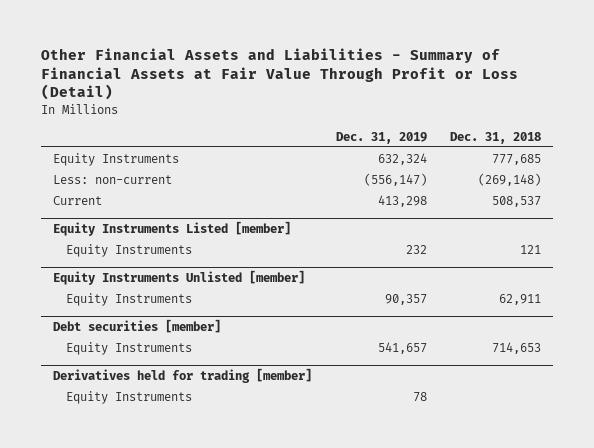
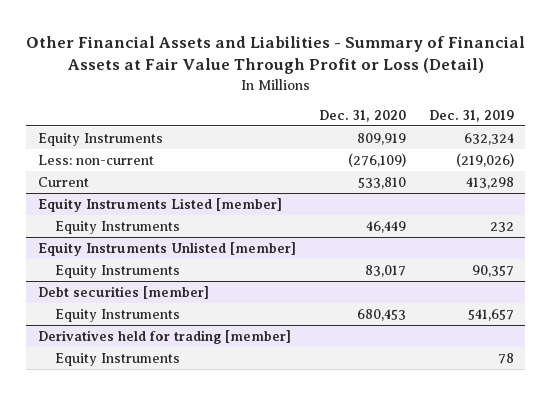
- | Dec. 31, 2019 | Dec. 31, 2018
+ | Dec. 31, 2020 | Dec. 31, 2019
- Less: non-current | (556,147) | (269,148)
+ Less: non-current | (276,109) | (219,026)

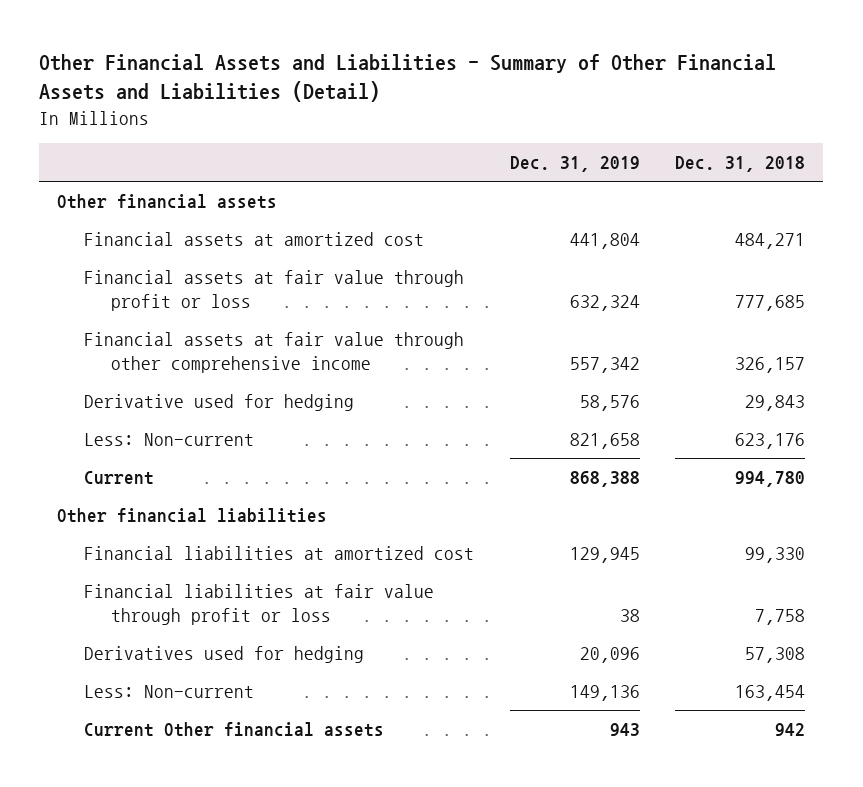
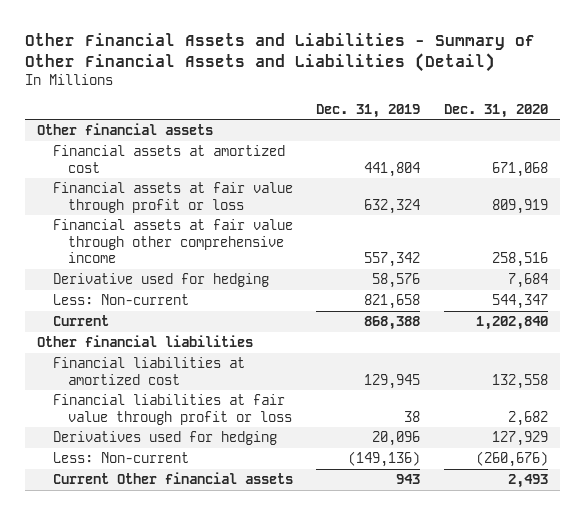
- | Dec. 31, 2019 | Dec. 31, 2018
+ | Dec. 31, 2019 | Dec. 31, 2020
- Less: Non-current | 149,136 | 163,454
+ Less: Non-current | (149,136) | (260,676)

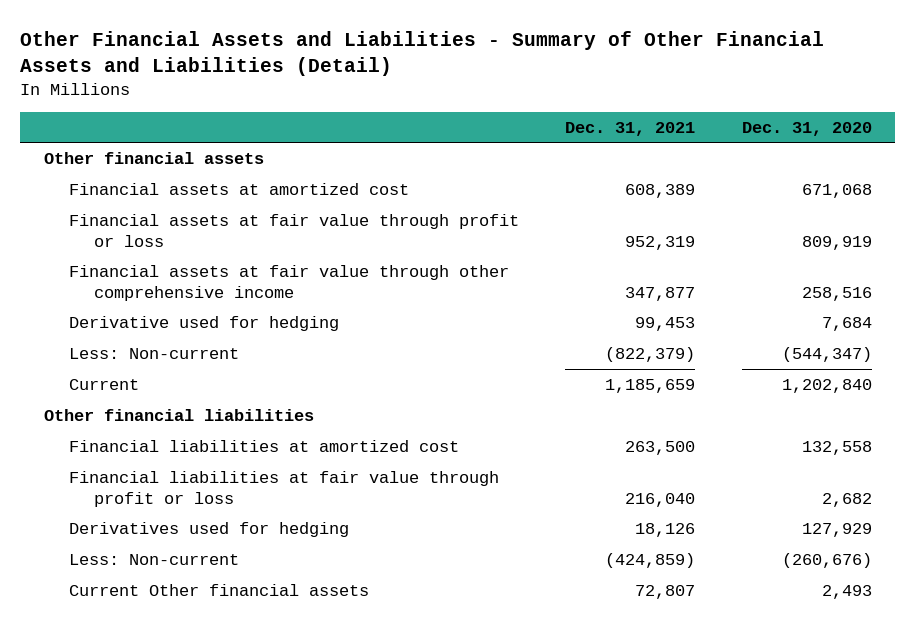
- | Dec. 31, 2019 | Dec. 31, 2020
+ | Dec. 31, 2021 | Dec. 31, 2020
- Less: Non-current | 821,658 | 544,347
+ Less: Non-current | (822,379) | (544,347)

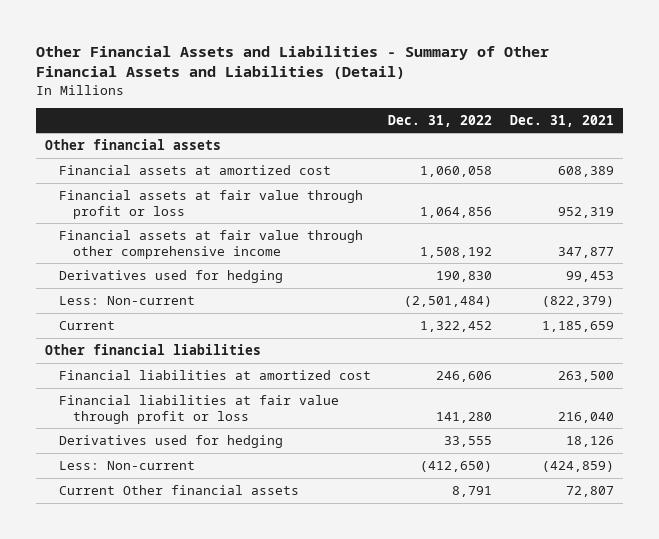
- | Dec. 31, 2021 | Dec. 31, 2020
+ | Dec. 31, 2022 | Dec. 31, 2021
- Derivative used for hedging | 99,453 | 7,684
+ Derivatives used for hedging | 190,830 | 99,453

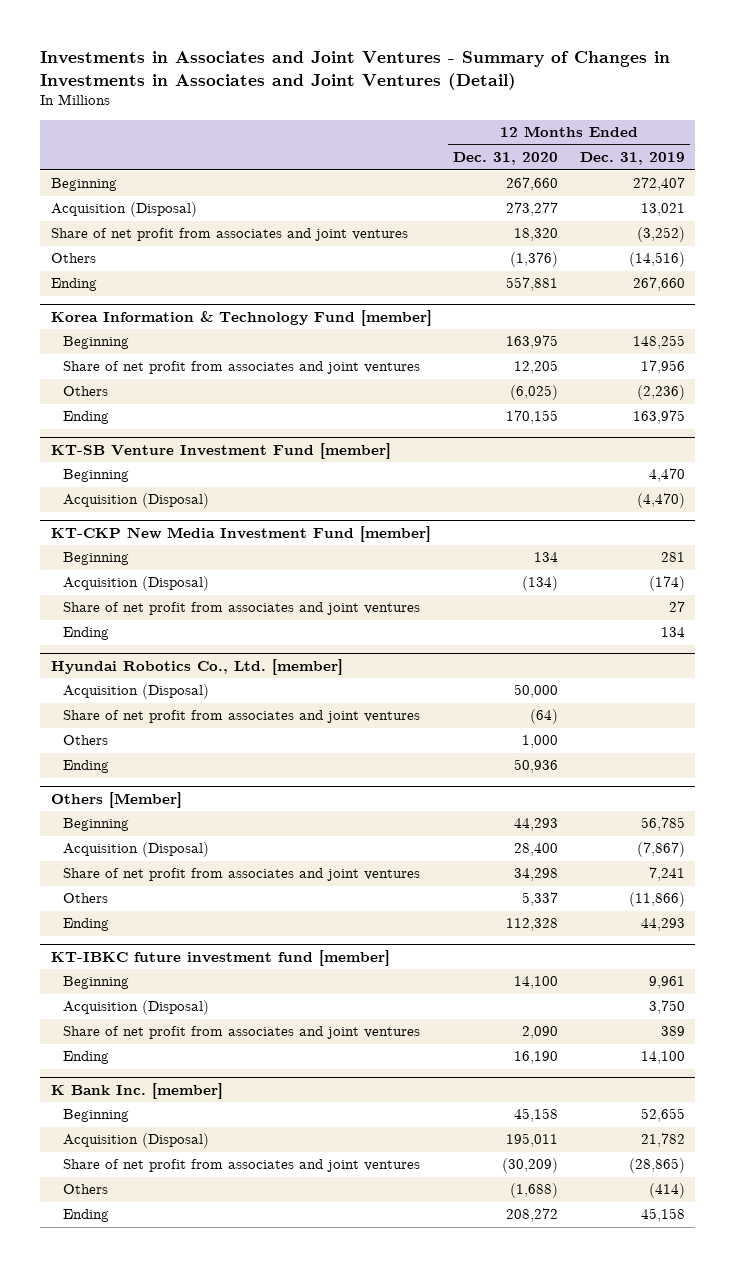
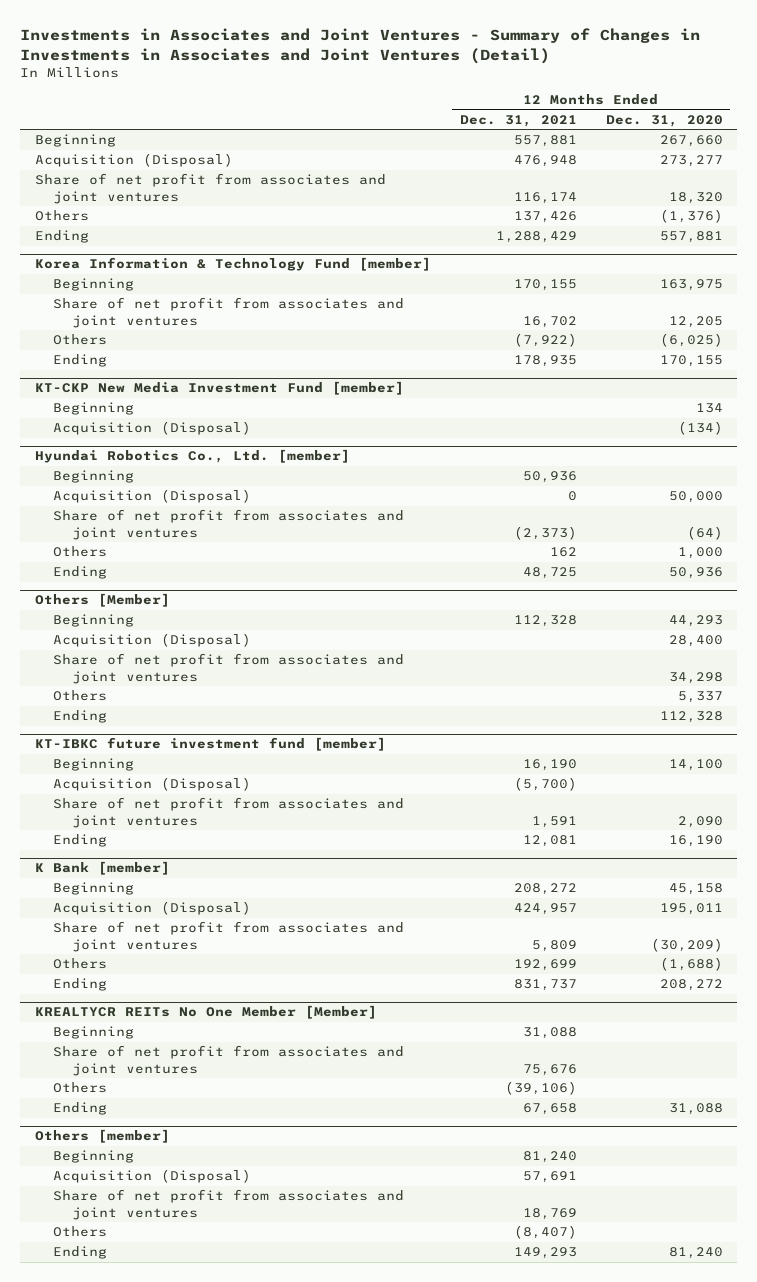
- | 12 Months Ended Dec. 31, 2020 | 12 Months Ended Dec. 31, 2019
+ | 12 Months Ended Dec. 31, 2021 | 12 Months Ended Dec. 31, 2020
- KT-SB Venture Investment Fund [member]
- Beginning | | 4,470
- Acquisition (Disposal) | | (4,470)
@ KT-CKP New Media Investment Fund [member]
- Share of net profit from associates and joint ventures | | 27
- Ending | | 134
@ Hyundai Robotics Co., Ltd. [member]
+ Beginning | 50,936 |
- K Bank Inc. [member]
+ K Bank [member]
+ KREALTYCR REITs No One Member [Member]
+ Beginning | 31,088 |
+ Share of net profit from associates and joint ventures | 75,676 |
+ Others | (39,106) |
+ Ending | 67,658 | 31,088
+ Others [member]
+ Beginning | 81,240 |
+ Acquisition (Disposal) | 57,691 |
+ Share of net profit from associates and joint ventures | 18,769 |
+ Others | (8,407) |
+ Ending | 149,293 | 81,240

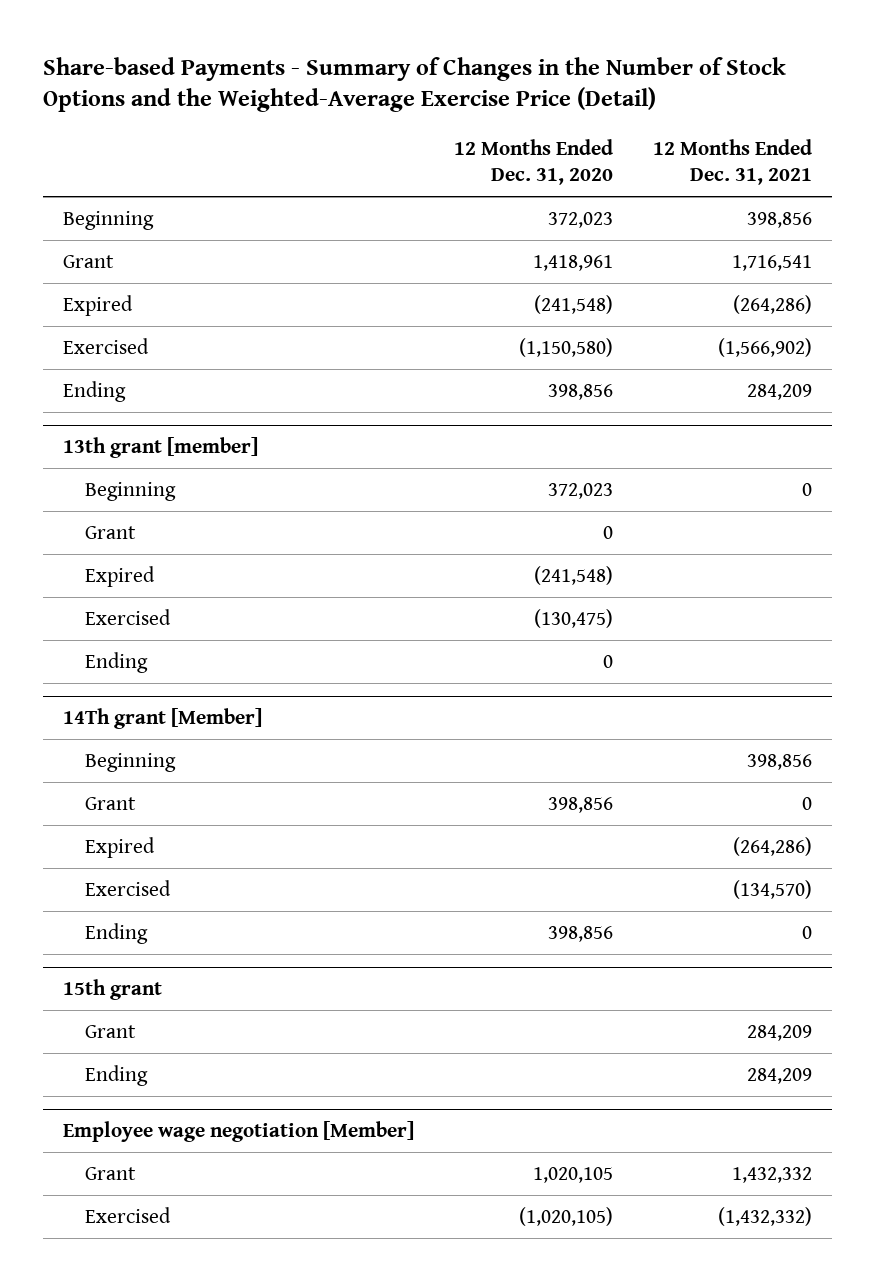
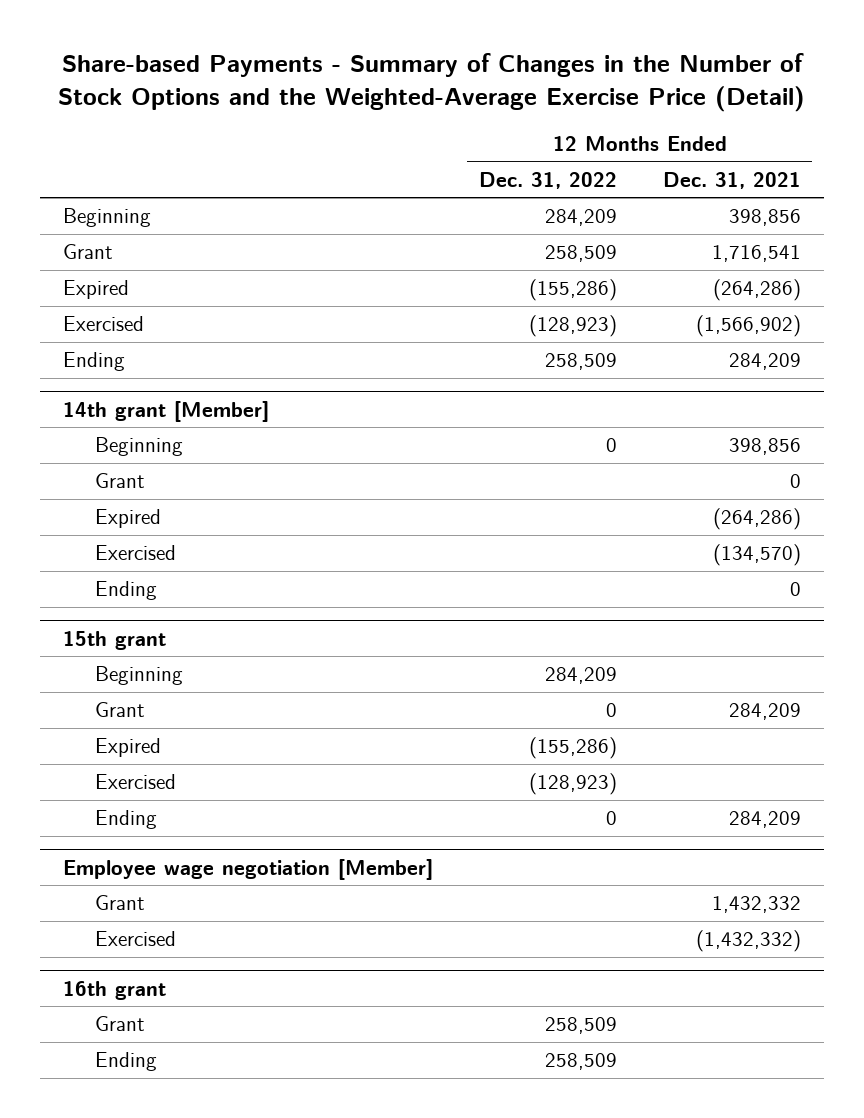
- | 12 Months Ended Dec. 31, 2020 | 12 Months Ended Dec. 31, 2021
+ | 12 Months Ended Dec. 31, 2022 | 12 Months Ended Dec. 31, 2021
- 13th grant [member]
- Beginning | 372,023 | 0
- Grant | 0 |
- Expired | (241,548) |
- Exercised | (130,475) |
- Ending | 0 |
- 14Th grant [Member]
+ 14th grant [Member]
@ 15th grant
+ Beginning | 284,209 |
+ Expired | (155,286) |
+ Exercised | (128,923) |
+ 16th grant
+ Grant | 258,509 |
+ Ending | 258,509 |

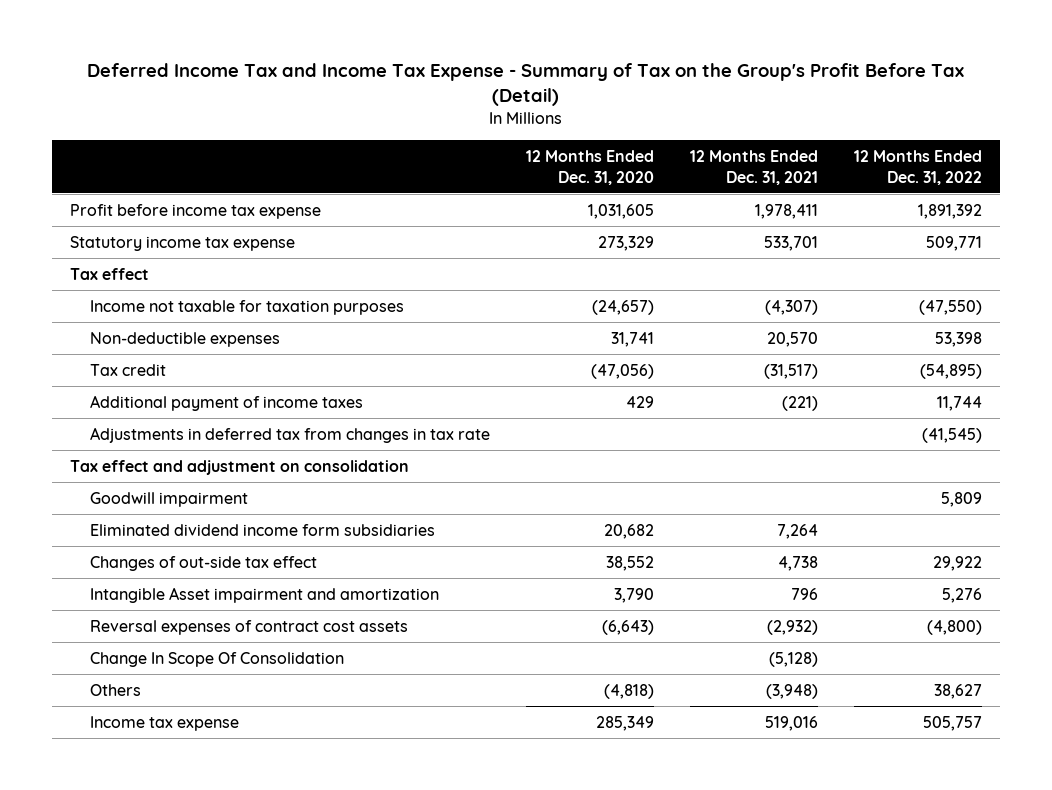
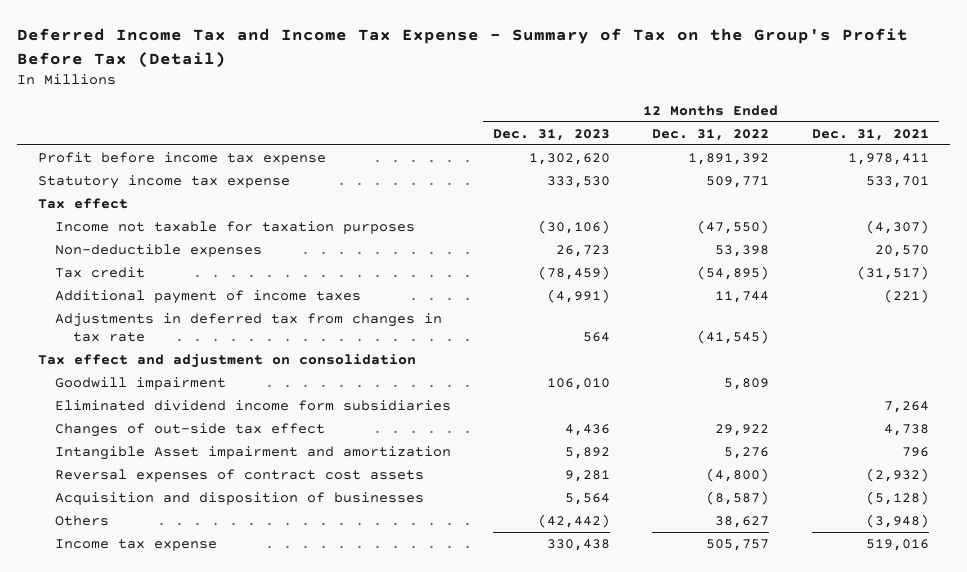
- | 12 Months Ended Dec. 31, 2020 | 12 Months Ended Dec. 31, 2021 | 12 Months Ended Dec. 31, 2022
+ | 12 Months Ended Dec. 31, 2023 | 12 Months Ended Dec. 31, 2022 | 12 Months Ended Dec. 31, 2021
- Change In Scope Of Consolidation | | (5,128) |
+ Acquisition and disposition of businesses | 5,564 | (8,587) | (5,128)

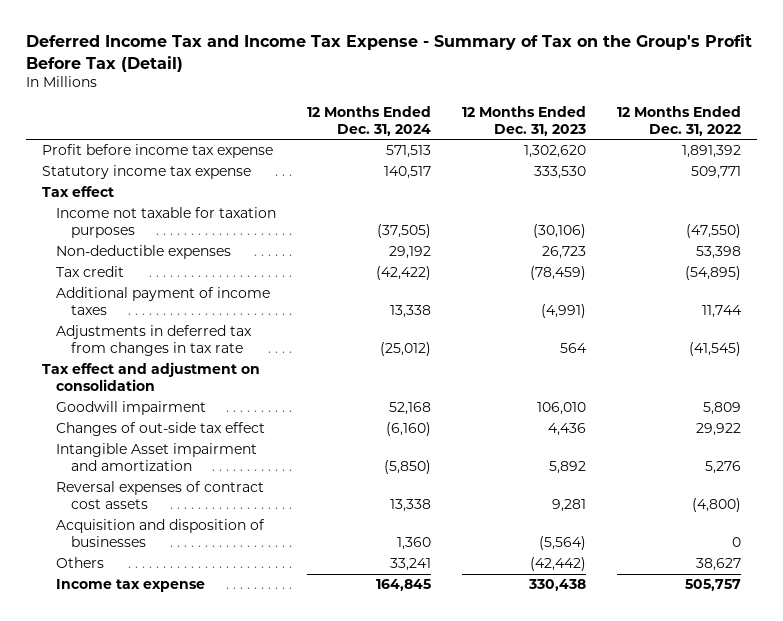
- | 12 Months Ended Dec. 31, 2023 | 12 Months Ended Dec. 31, 2022 | 12 Months Ended Dec. 31, 2021
+ | 12 Months Ended Dec. 31, 2024 | 12 Months Ended Dec. 31, 2023 | 12 Months Ended Dec. 31, 2022
- Eliminated dividend income form subsidiaries | | | 7,264
- Acquisition and disposition of businesses | 5,564 | (8,587) | (5,128)
+ Acquisition and disposition of businesses | 1,360 | (5,564) | 0

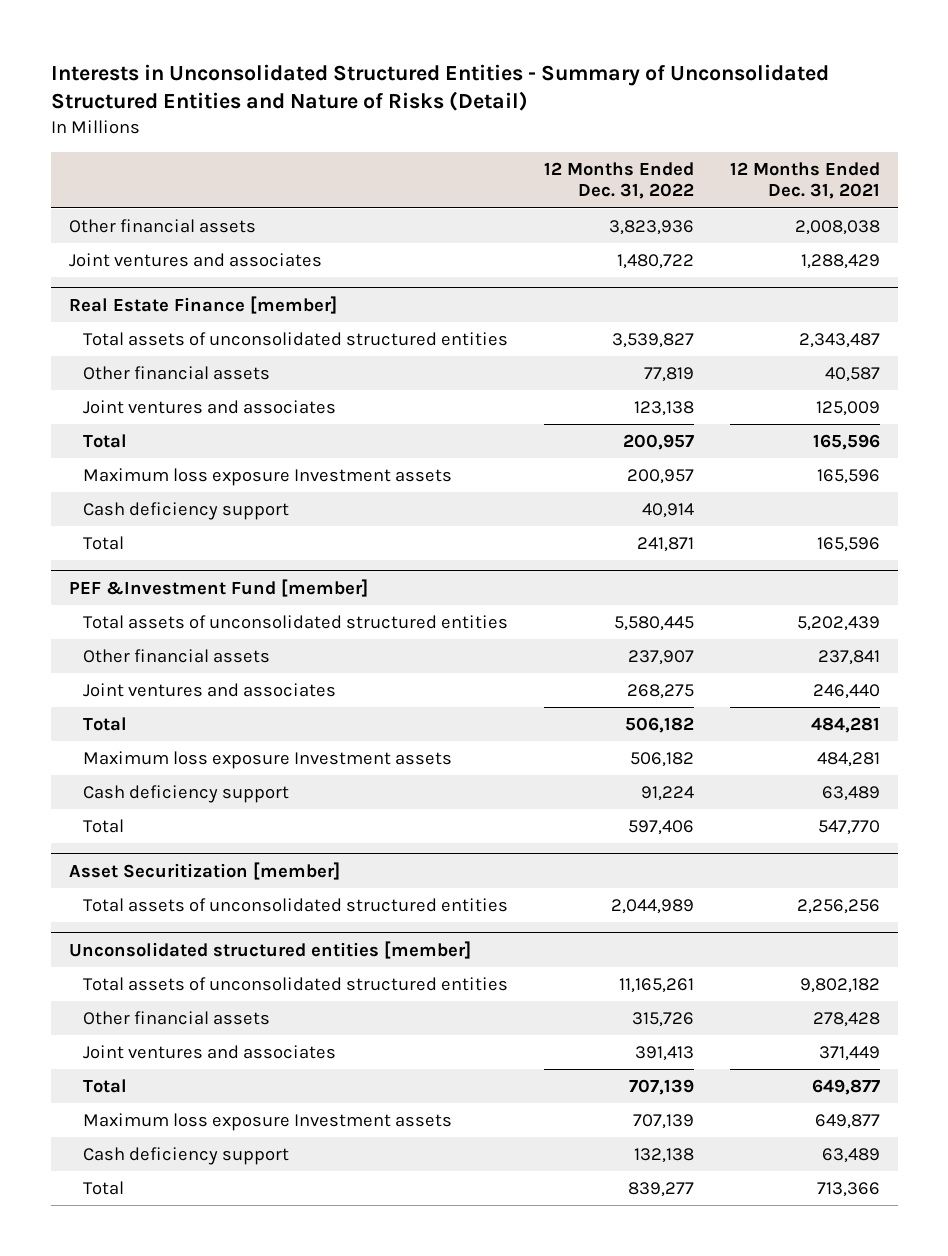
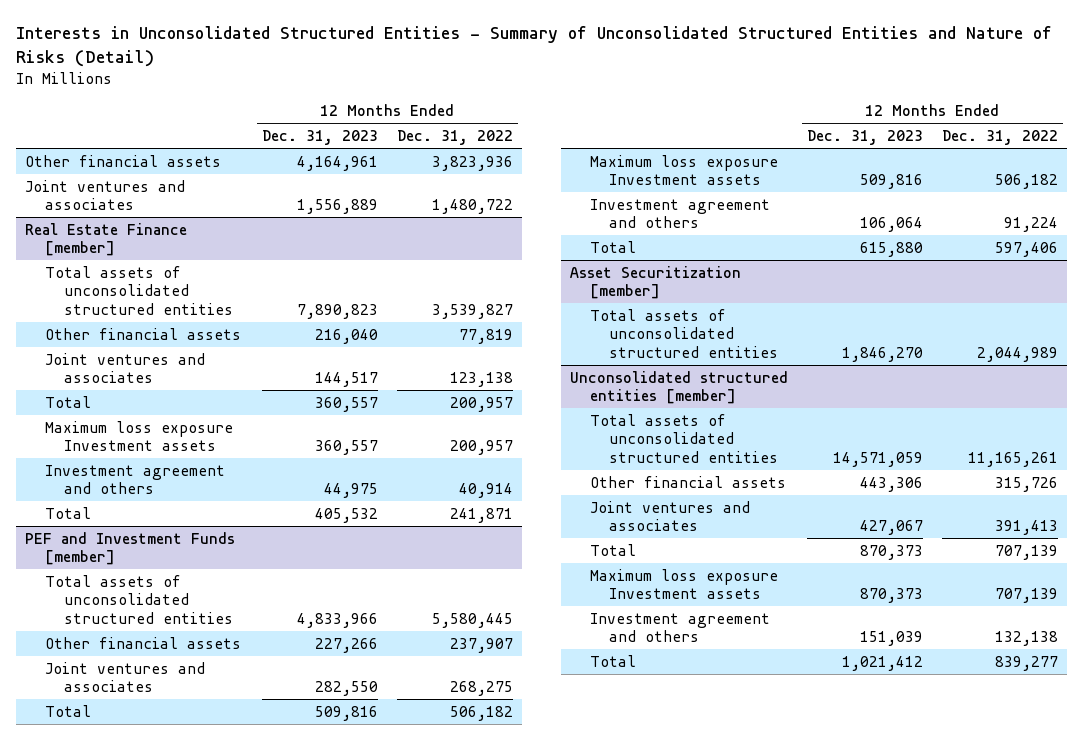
- | 12 Months Ended Dec. 31, 2022 | 12 Months Ended Dec. 31, 2021
+ | 12 Months Ended Dec. 31, 2023 | 12 Months Ended Dec. 31, 2022
@ Real Estate Finance [member]
- Cash deficiency support | 40,914 |
+ Investment agreement and others | 44,975 | 40,914
- PEF &Investment Fund [member]
+ PEF and Investment Funds [member]
- Cash deficiency support | 91,224 | 63,489
+ Investment agreement and others | 106,064 | 91,224
@ Unconsolidated structured entities [member]
- Cash deficiency support | 132,138 | 63,489
+ Investment agreement and others | 151,039 | 132,138

